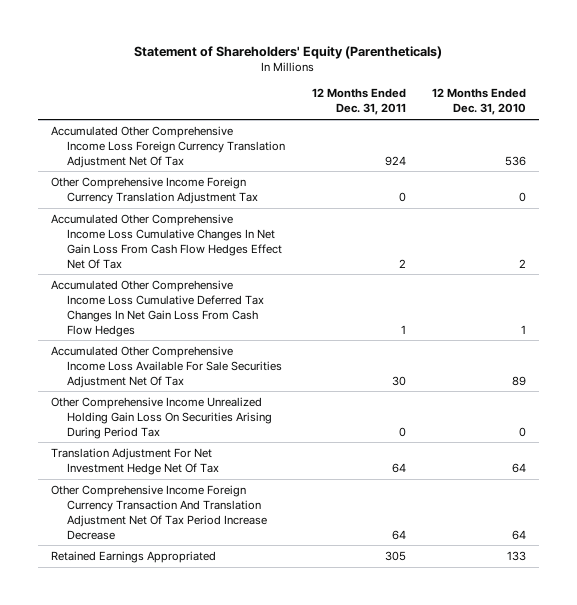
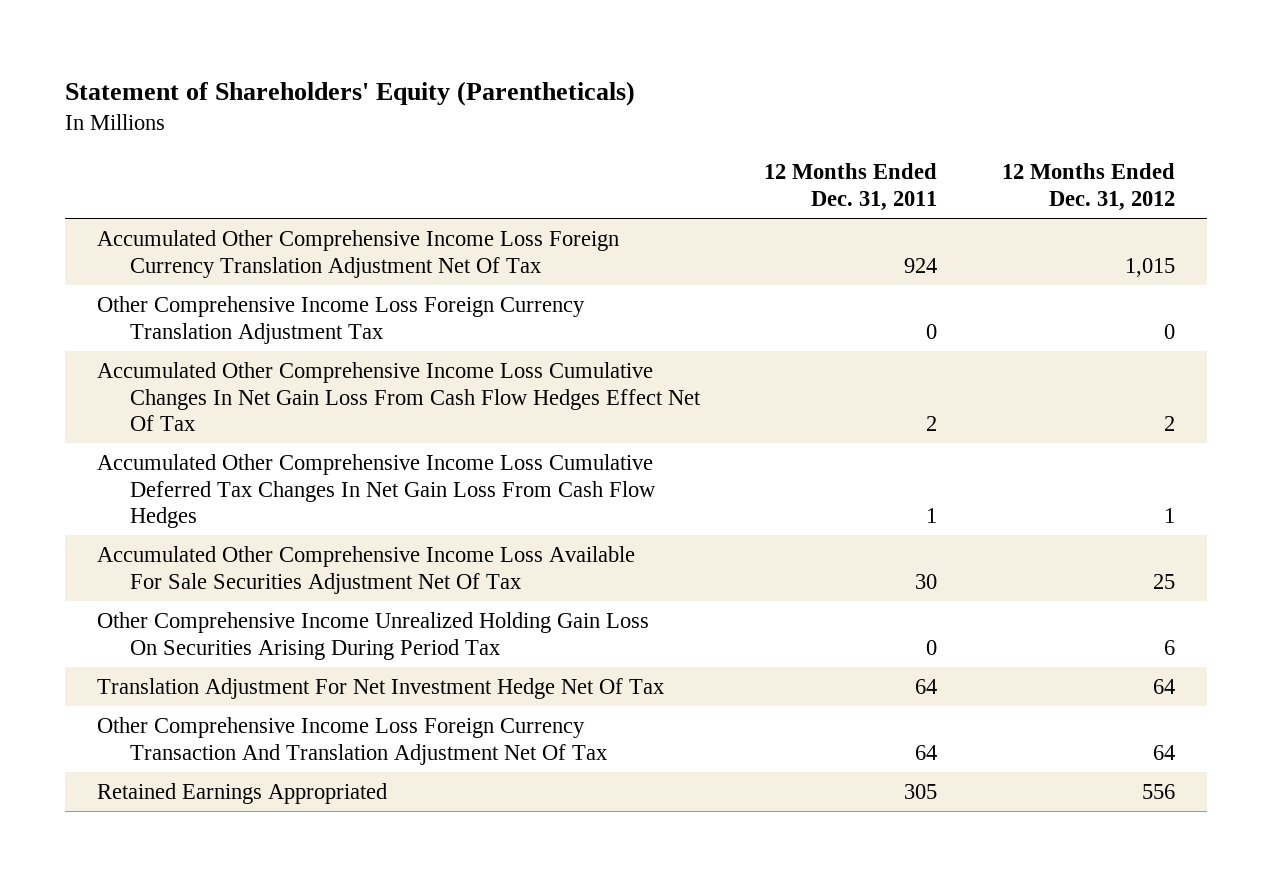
- | 12 Months Ended Dec. 31, 2011 | 12 Months Ended Dec. 31, 2010
+ | 12 Months Ended Dec. 31, 2011 | 12 Months Ended Dec. 31, 2012
- Other Comprehensive Income Foreign Currency Translation Adjustment Tax | 0 | 0
+ Other Comprehensive Income Loss Foreign Currency Translation Adjustment Tax | 0 | 0
- Other Comprehensive Income Foreign Currency Transaction And Translation Adjustment Net Of Tax Period Increase Decrease | 64 | 64
+ Other Comprehensive Income Loss Foreign Currency Transaction And Translation Adjustment Net Of Tax | 64 | 64

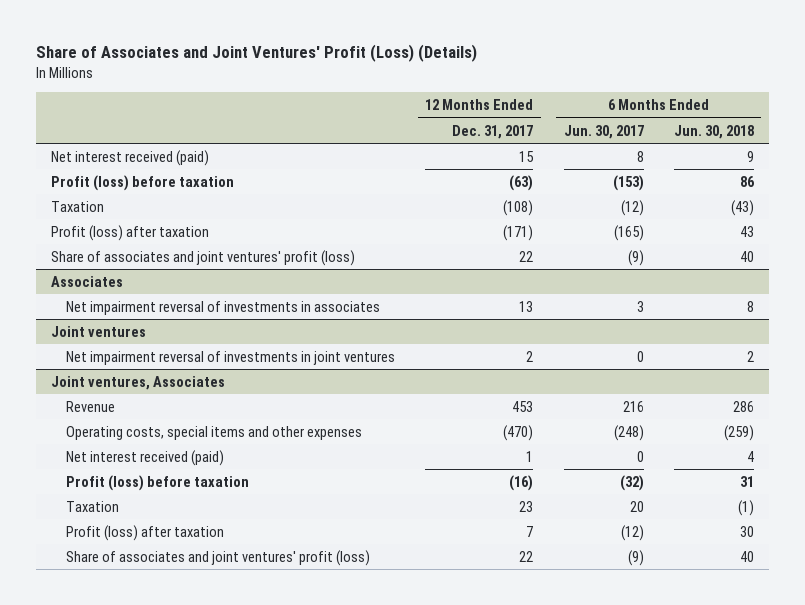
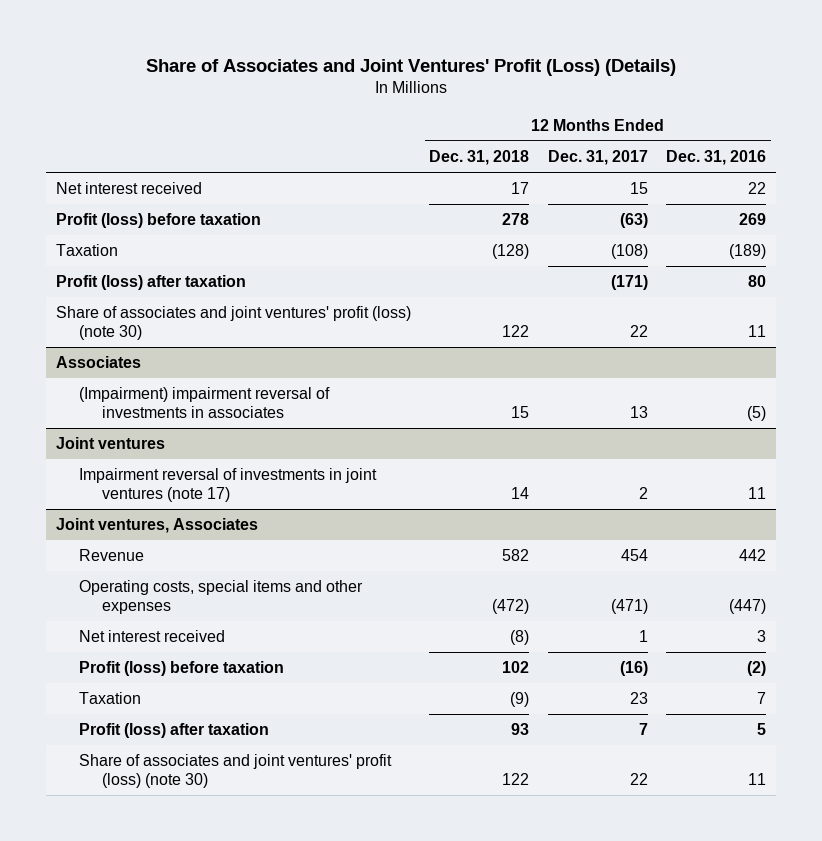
- | 12 Months Ended Dec. 31, 2017 | 6 Months Ended Jun. 30, 2017 | 6 Months Ended Jun. 30, 2018
+ | 12 Months Ended Dec. 31, 2018 | 12 Months Ended Dec. 31, 2017 | 12 Months Ended Dec. 31, 2016
- Net interest received (paid) | 15 | 8 | 9
+ Net interest received | 17 | 15 | 22
- Share of associates and joint ventures' profit (loss) | 22 | (9) | 40
+ Share of associates and joint ventures' profit (loss) (note 30) | 122 | 22 | 11
@ Associates
- Net impairment reversal of investments in associates | 13 | 3 | 8
+ (Impairment) impairment reversal of investments in associates | 15 | 13 | (5)
@ Joint ventures
- Net impairment reversal of investments in joint ventures | 2 | 0 | 2
+ Impairment reversal of investments in joint ventures (note 17) | 14 | 2 | 11
@ Joint ventures, Associates
- Revenue | 453 | 216 | 286
- Operating costs, special items and other expenses | (470) | (248) | (259)
- Net interest received (paid) | 1 | 0 | 4
+ Revenue | 582 | 454 | 442
+ Operating costs, special items and other expenses | (472) | (471) | (447)
+ Net interest received | (8) | 1 | 3
- Share of associates and joint ventures' profit (loss) | 22 | (9) | 40
+ Share of associates and joint ventures' profit (loss) (note 30) | 122 | 22 | 11

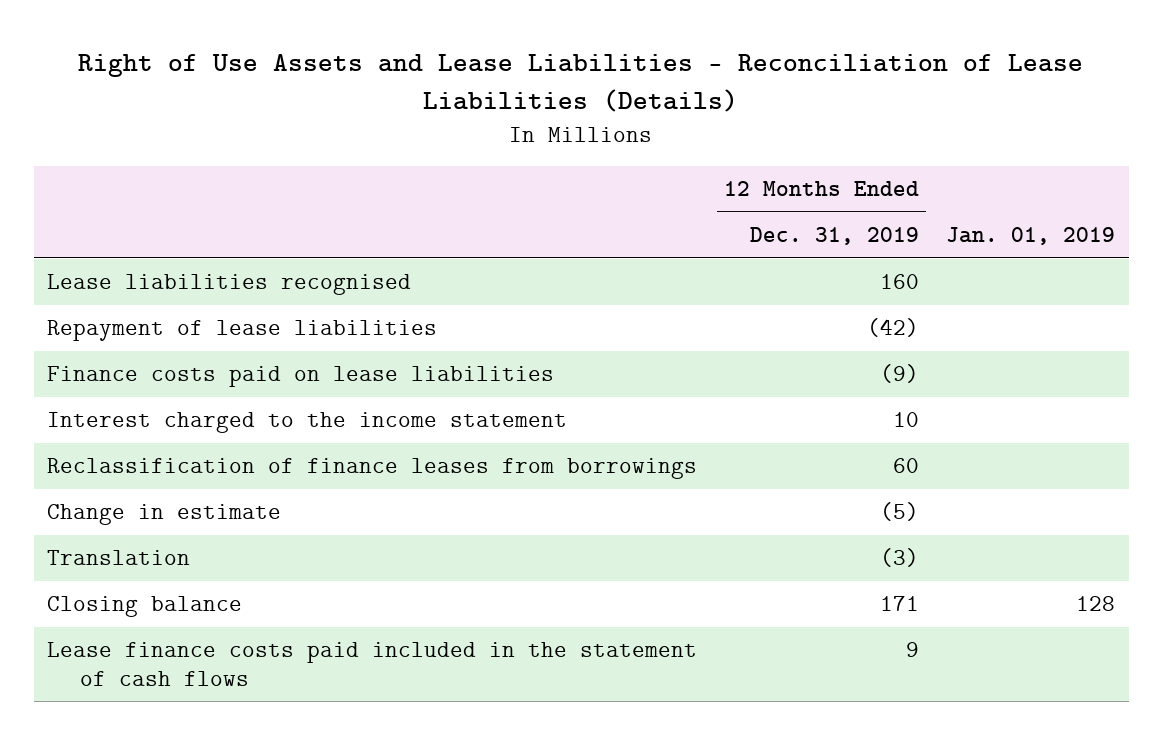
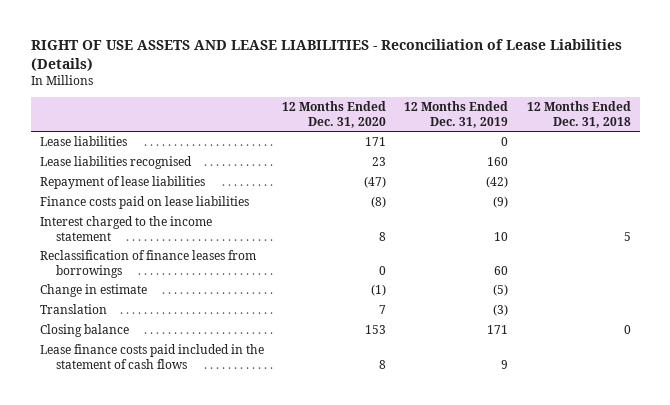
- Right of Use Assets and Lease Liabilities - Reconciliation of Lease Liabilities (Details)
+ RIGHT OF USE ASSETS AND LEASE LIABILITIES - Reconciliation of Lease Liabilities (Details)
- | 12 Months Ended Dec. 31, 2019 | Jan. 01, 2019
+ | 12 Months Ended Dec. 31, 2020 | 12 Months Ended Dec. 31, 2019 | 12 Months Ended Dec. 31, 2018
+ Lease liabilities | 171 | 0 |

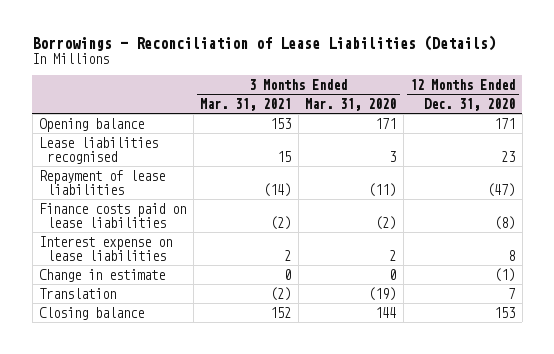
- RIGHT OF USE ASSETS AND LEASE LIABILITIES - Reconciliation of Lease Liabilities (Details)
+ Borrowings - Reconciliation of Lease Liabilities (Details)
- | 12 Months Ended Dec. 31, 2020 | 12 Months Ended Dec. 31, 2019 | 12 Months Ended Dec. 31, 2018
+ | 3 Months Ended Mar. 31, 2021 | 3 Months Ended Mar. 31, 2020 | 12 Months Ended Dec. 31, 2020
- Lease liabilities | 171 | 0 |
+ Opening balance | 153 | 171 | 171
- Interest charged to the income statement | 8 | 10 | 5
- Reclassification of finance leases from borrowings | 0 | 60 |
+ Interest expense on lease liabilities | 2 | 2 | 8
- Lease finance costs paid included in the statement of cash flows | 8 | 9 |

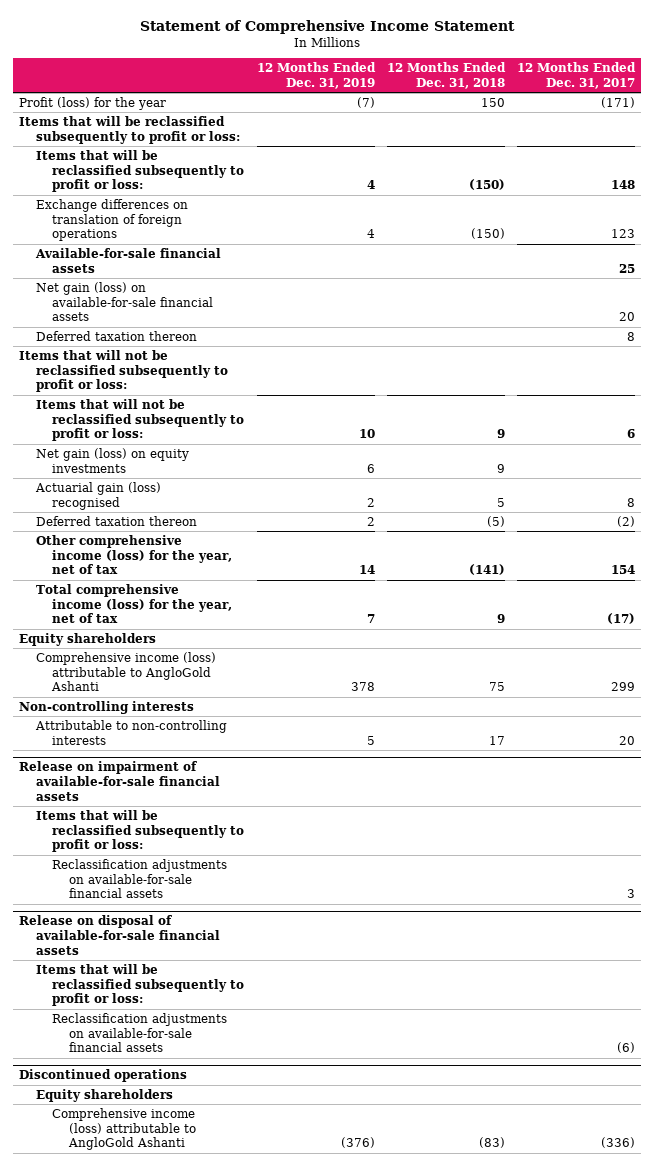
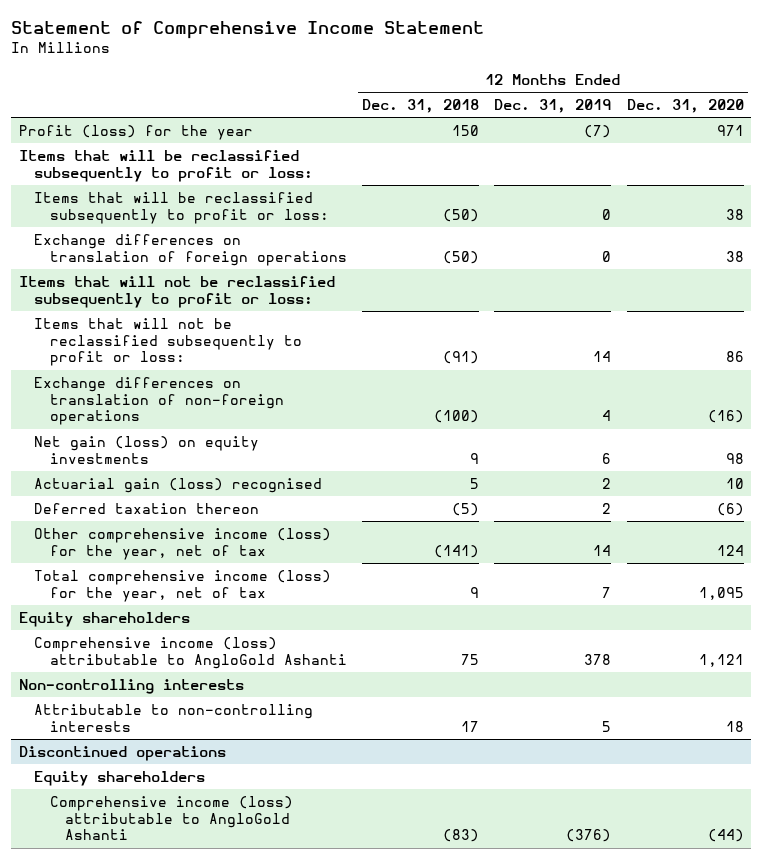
- | 12 Months Ended Dec. 31, 2019 | 12 Months Ended Dec. 31, 2018 | 12 Months Ended Dec. 31, 2017
+ | 12 Months Ended Dec. 31, 2018 | 12 Months Ended Dec. 31, 2019 | 12 Months Ended Dec. 31, 2020
- Items that will be reclassified subsequently to profit or loss: | 4 | (150) | 148
- Exchange differences on translation of foreign operations | 4 | (150) | 123
- Available-for-sale financial assets | | | 25
- Net gain (loss) on available-for-sale financial assets | | | 20
- Deferred taxation thereon | | | 8
+ Items that will be reclassified subsequently to profit or loss: | (50) | 0 | 38
+ Exchange differences on translation of foreign operations | (50) | 0 | 38
- Items that will not be reclassified subsequently to profit or loss: | 10 | 9 | 6
+ Items that will not be reclassified subsequently to profit or loss: | (91) | 14 | 86
+ Exchange differences on translation of non-foreign operations | (100) | 4 | (16)
- Release on impairment of available-for-sale financial assets
- Items that will be reclassified subsequently to profit or loss:
- Reclassification adjustments on available-for-sale financial assets | | | 3
- Release on disposal of available-for-sale financial assets
- Items that will be reclassified subsequently to profit or loss:
- Reclassification adjustments on available-for-sale financial assets | | | (6)

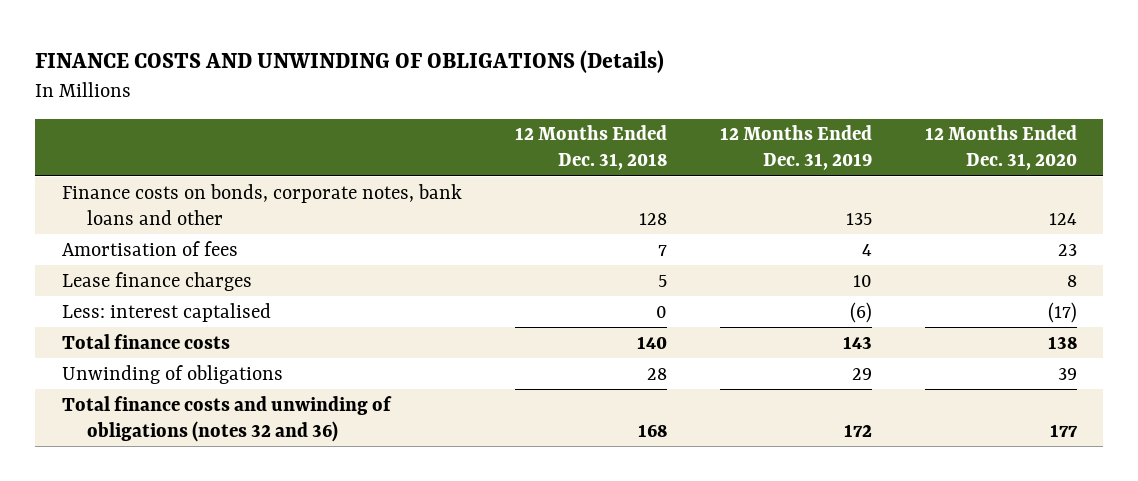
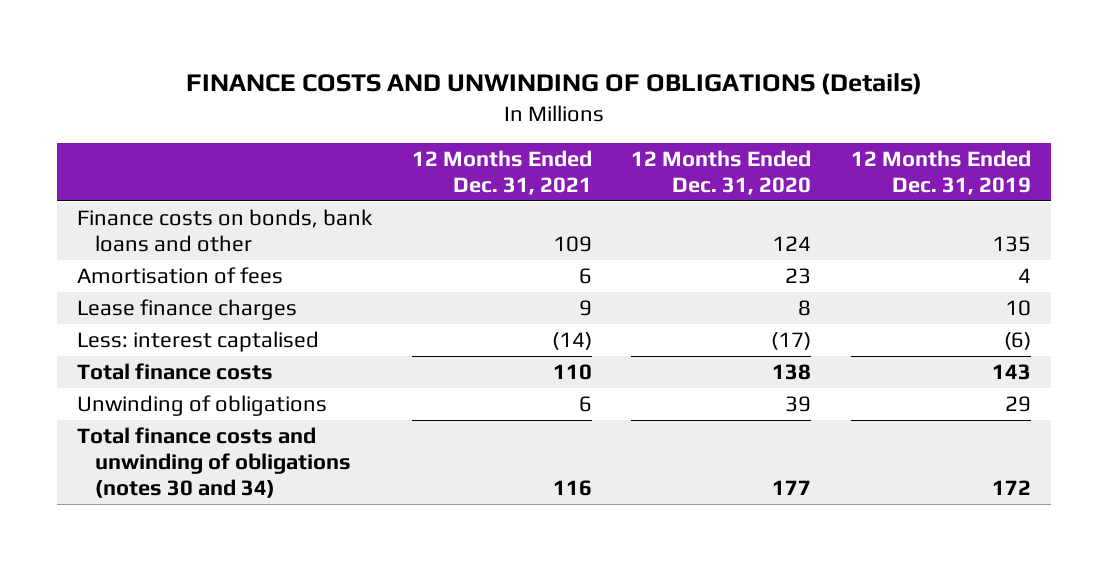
- | 12 Months Ended Dec. 31, 2018 | 12 Months Ended Dec. 31, 2019 | 12 Months Ended Dec. 31, 2020
+ | 12 Months Ended Dec. 31, 2021 | 12 Months Ended Dec. 31, 2020 | 12 Months Ended Dec. 31, 2019
- Finance costs on bonds, corporate notes, bank loans and other | 128 | 135 | 124
+ Finance costs on bonds, bank loans and other | 109 | 124 | 135
- Total finance costs and unwinding of obligations (notes 32 and 36) | 168 | 172 | 177
+ Total finance costs and unwinding of obligations (notes 30 and 34) | 116 | 177 | 172

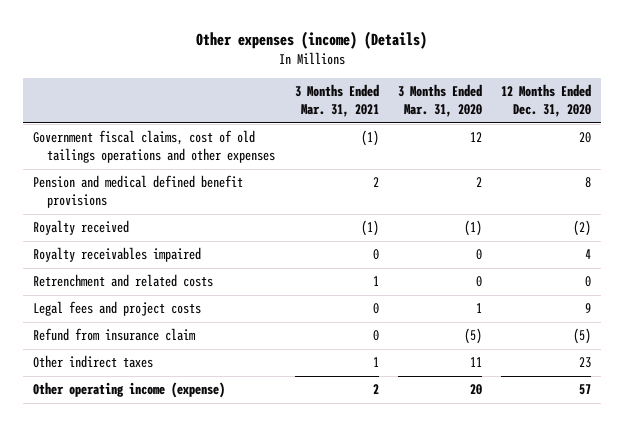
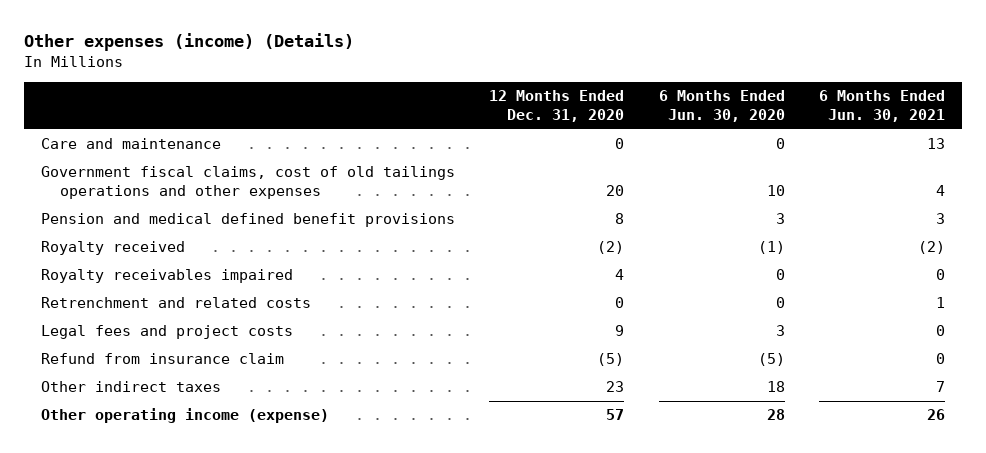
- | 3 Months Ended Mar. 31, 2021 | 3 Months Ended Mar. 31, 2020 | 12 Months Ended Dec. 31, 2020
+ | 12 Months Ended Dec. 31, 2020 | 6 Months Ended Jun. 30, 2020 | 6 Months Ended Jun. 30, 2021
+ Care and maintenance | 0 | 0 | 13

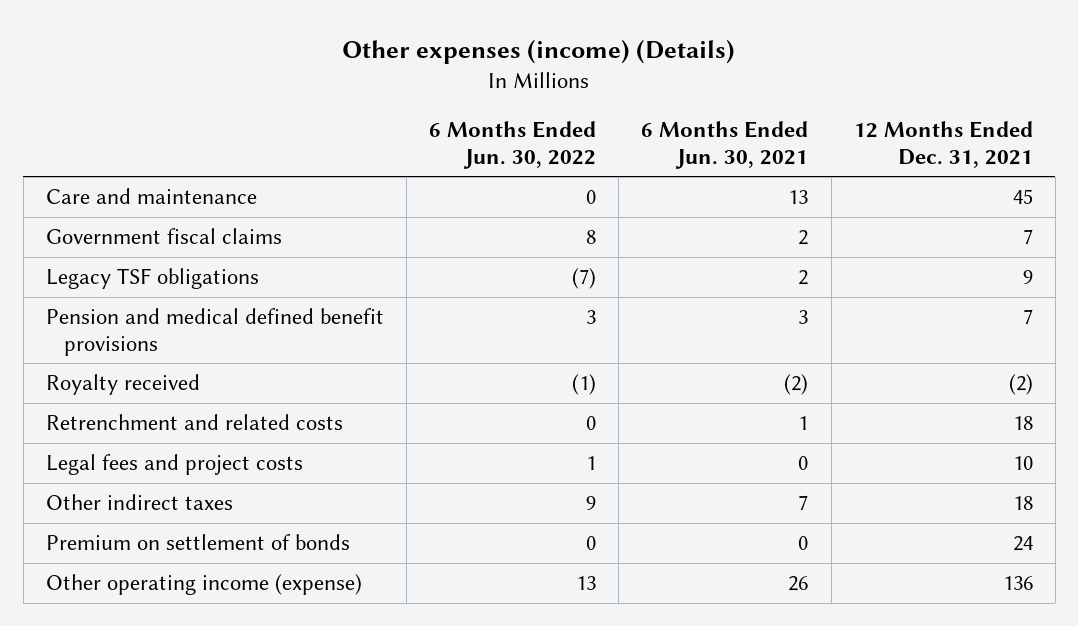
- | 12 Months Ended Dec. 31, 2020 | 6 Months Ended Jun. 30, 2020 | 6 Months Ended Jun. 30, 2021
+ | 6 Months Ended Jun. 30, 2022 | 6 Months Ended Jun. 30, 2021 | 12 Months Ended Dec. 31, 2021
- Government fiscal claims, cost of old tailings operations and other expenses | 20 | 10 | 4
+ Government fiscal claims | 8 | 2 | 7
+ Legacy TSF obligations | (7) | 2 | 9
- Royalty receivables impaired | 4 | 0 | 0
- Refund from insurance claim | (5) | (5) | 0
+ Premium on settlement of bonds | 0 | 0 | 24

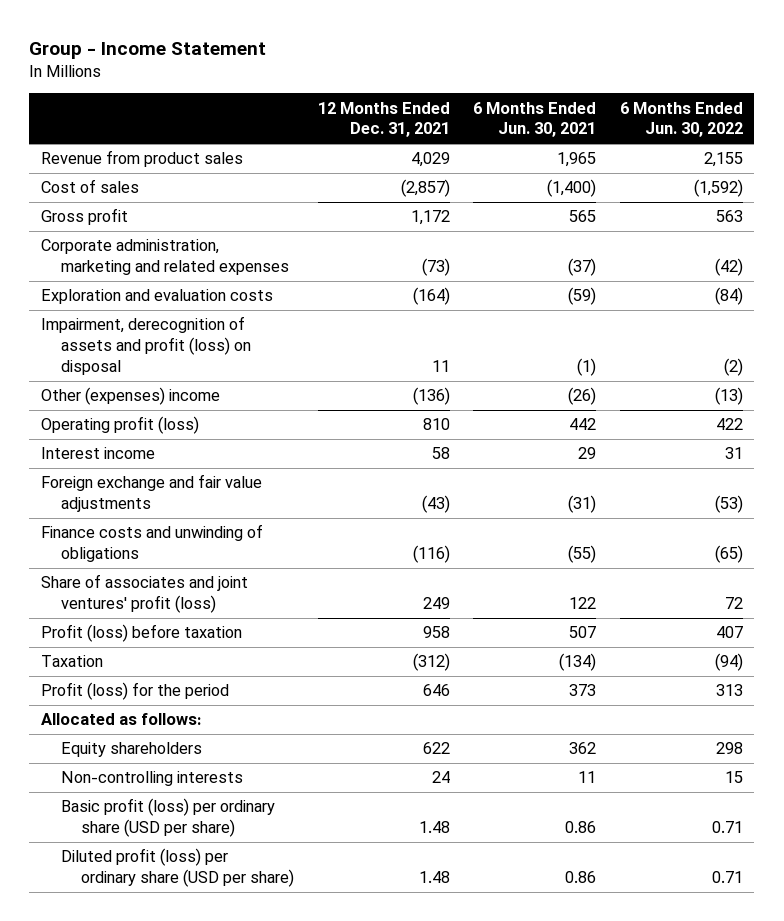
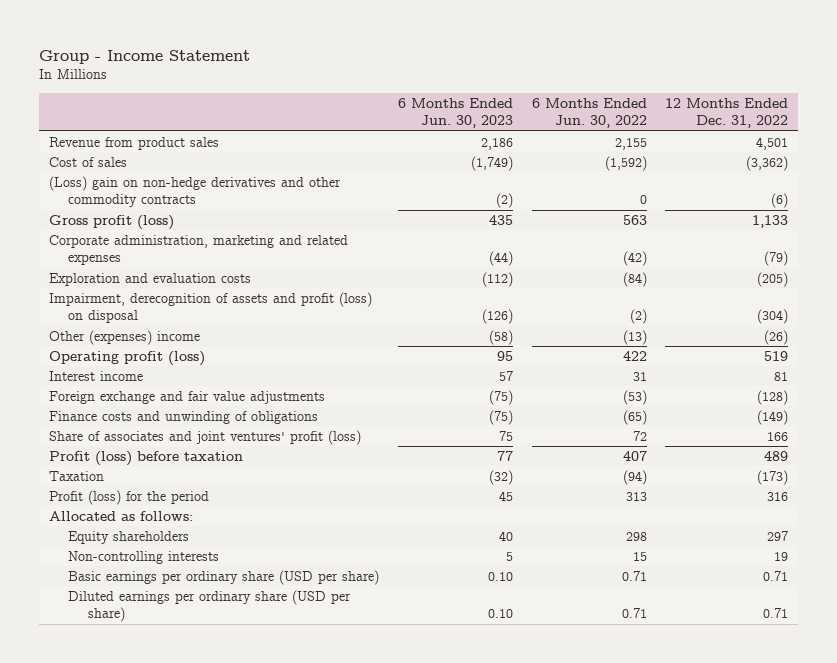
- | 12 Months Ended Dec. 31, 2021 | 6 Months Ended Jun. 30, 2021 | 6 Months Ended Jun. 30, 2022
+ | 6 Months Ended Jun. 30, 2023 | 6 Months Ended Jun. 30, 2022 | 12 Months Ended Dec. 31, 2022
- Gross profit | 1,172 | 565 | 563
+ (Loss) gain on non-hedge derivatives and other commodity contracts | (2) | 0 | (6)
+ Gross profit (loss) | 435 | 563 | 1,133
- Basic profit (loss) per ordinary share (USD per share) | 1.48 | 0.86 | 0.71
- Diluted profit (loss) per ordinary share (USD per share) | 1.48 | 0.86 | 0.71
+ Basic earnings per ordinary share (USD per share) | 0.10 | 0.71 | 0.71
+ Diluted earnings per ordinary share (USD per share) | 0.10 | 0.71 | 0.71

